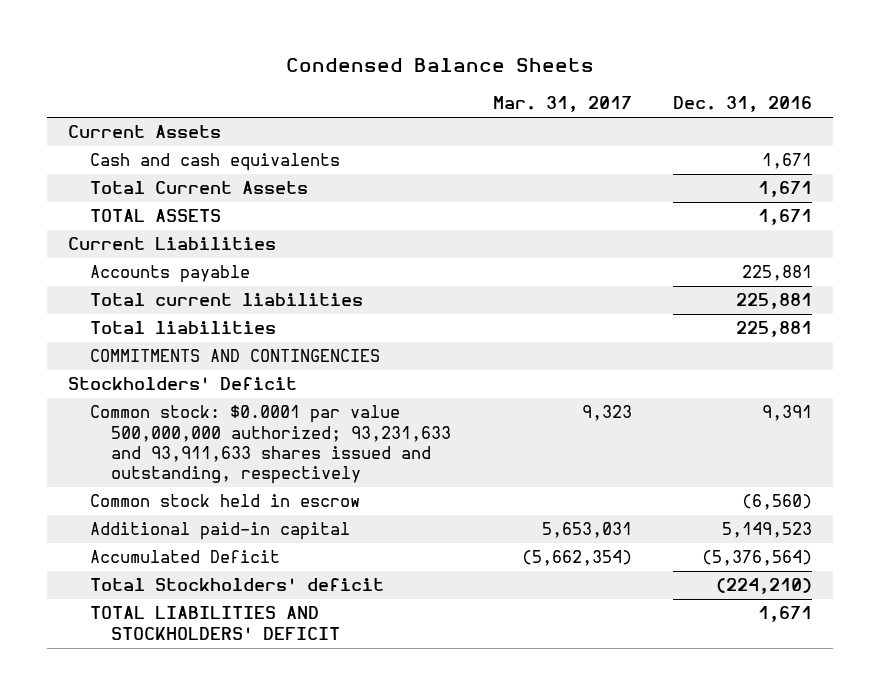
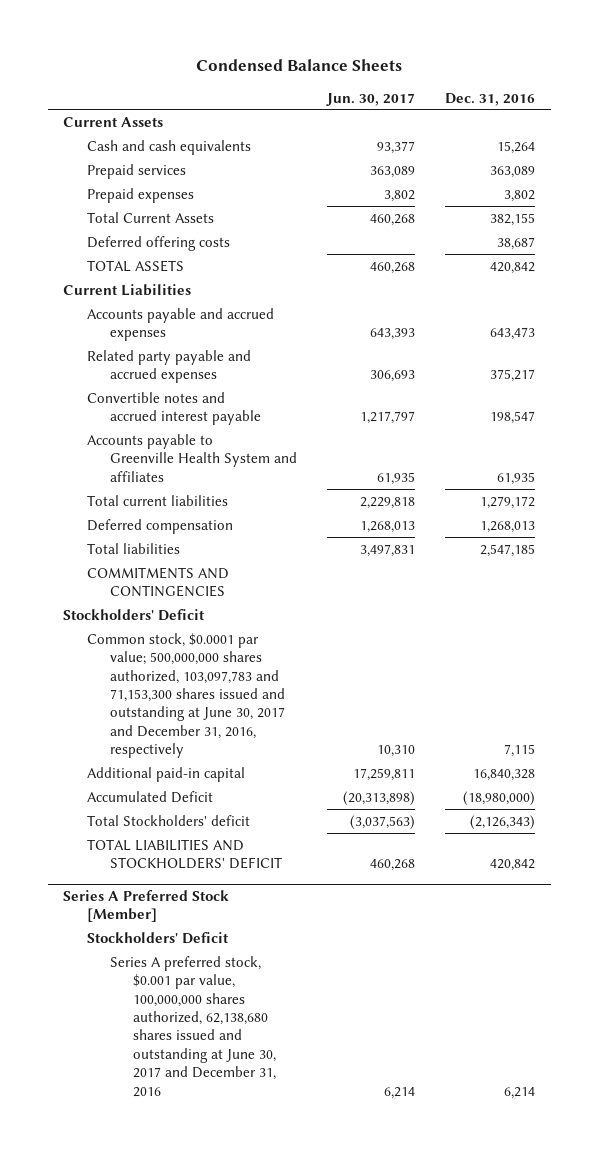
- | Mar. 31, 2017 | Dec. 31, 2016
+ | Jun. 30, 2017 | Dec. 31, 2016
- Cash and cash equivalents | | 1,671
- Total Current Assets | | 1,671
- TOTAL ASSETS | | 1,671
+ Cash and cash equivalents | 93,377 | 15,264
+ Prepaid services | 363,089 | 363,089
+ Prepaid expenses | 3,802 | 3,802
+ Total Current Assets | 460,268 | 382,155
+ Deferred offering costs | | 38,687
+ TOTAL ASSETS | 460,268 | 420,842
- Accounts payable | | 225,881
- Total current liabilities | | 225,881
- Total liabilities | | 225,881
+ Accounts payable and accrued expenses | 643,393 | 643,473
+ Related party payable and accrued expenses | 306,693 | 375,217
+ Convertible notes and accrued interest payable | 1,217,797 | 198,547
+ Accounts payable to Greenville Health System and affiliates | 61,935 | 61,935
+ Total current liabilities | 2,229,818 | 1,279,172
+ Deferred compensation | 1,268,013 | 1,268,013
+ Total liabilities | 3,497,831 | 2,547,185
- Common stock: $0.0001 par value 500,000,000 authorized; 93,231,633 and 93,911,633 shares issued and outstanding, respectively | 9,323 | 9,391
- Common stock held in escrow | | (6,560)
- Additional paid-in capital | 5,653,031 | 5,149,523
- Accumulated Deficit | (5,662,354) | (5,376,564)
- Total Stockholders' deficit | | (224,210)
- TOTAL LIABILITIES AND STOCKHOLDERS' DEFICIT | | 1,671
+ Common stock, $0.0001 par value; 500,000,000 shares authorized, 103,097,783 and 71,153,300 shares issued and outstanding at June 30, 2017 and December 31, 2016, respectively | 10,310 | 7,115
+ Additional paid-in capital | 17,259,811 | 16,840,328
+ Accumulated Deficit | (20,313,898) | (18,980,000)
+ Total Stockholders' deficit | (3,037,563) | (2,126,343)
+ TOTAL LIABILITIES AND STOCKHOLDERS' DEFICIT | 460,268 | 420,842
+ Series A Preferred Stock [Member]
+ Stockholders' Deficit
+ Series A preferred stock, $0.001 par value, 100,000,000 shares authorized, 62,138,680 shares issued and outstanding at June 30, 2017 and December 31, 2016 | 6,214 | 6,214

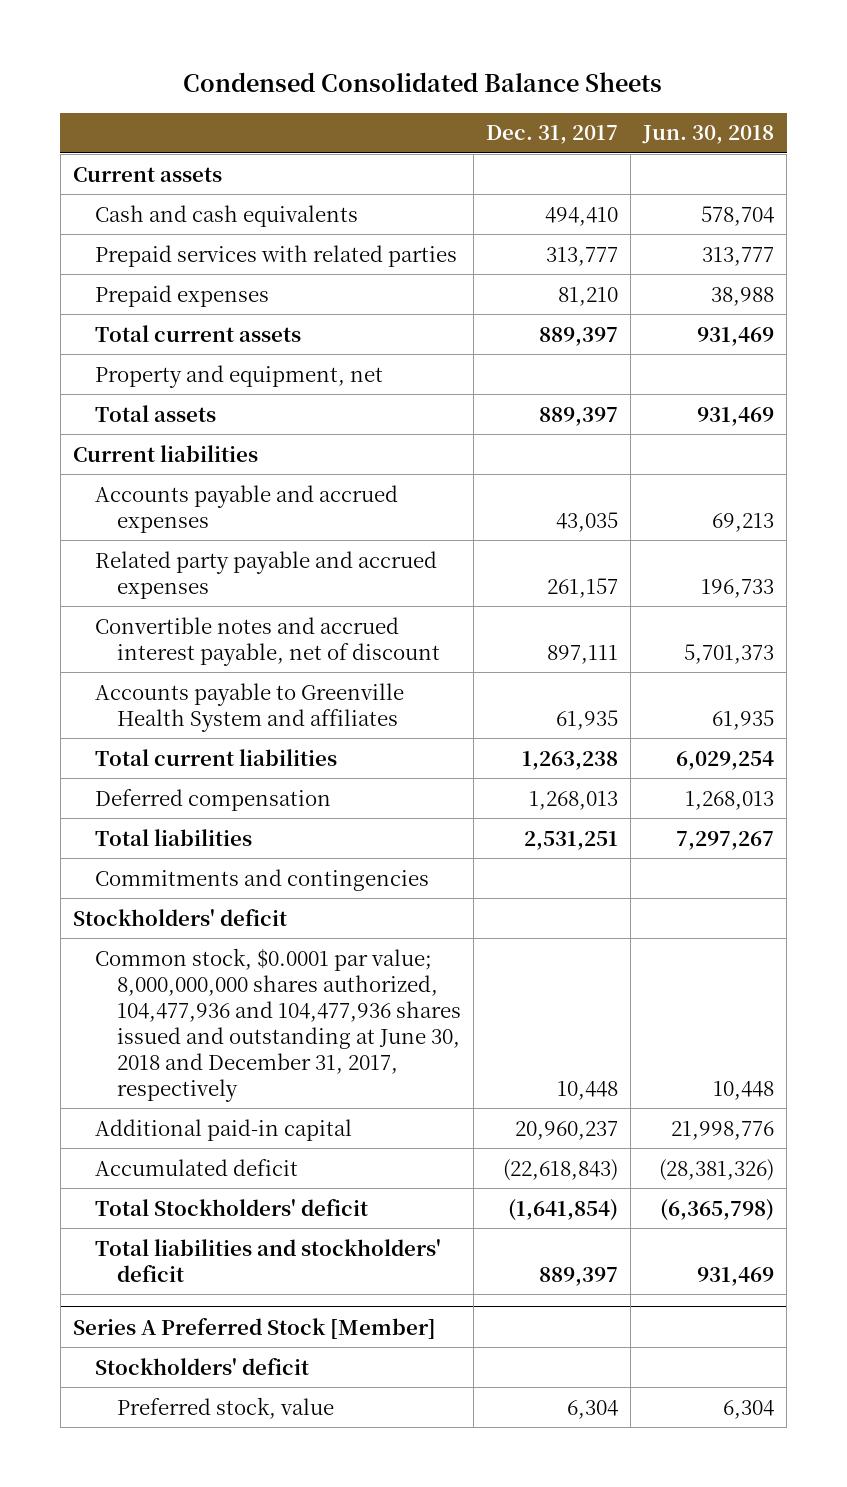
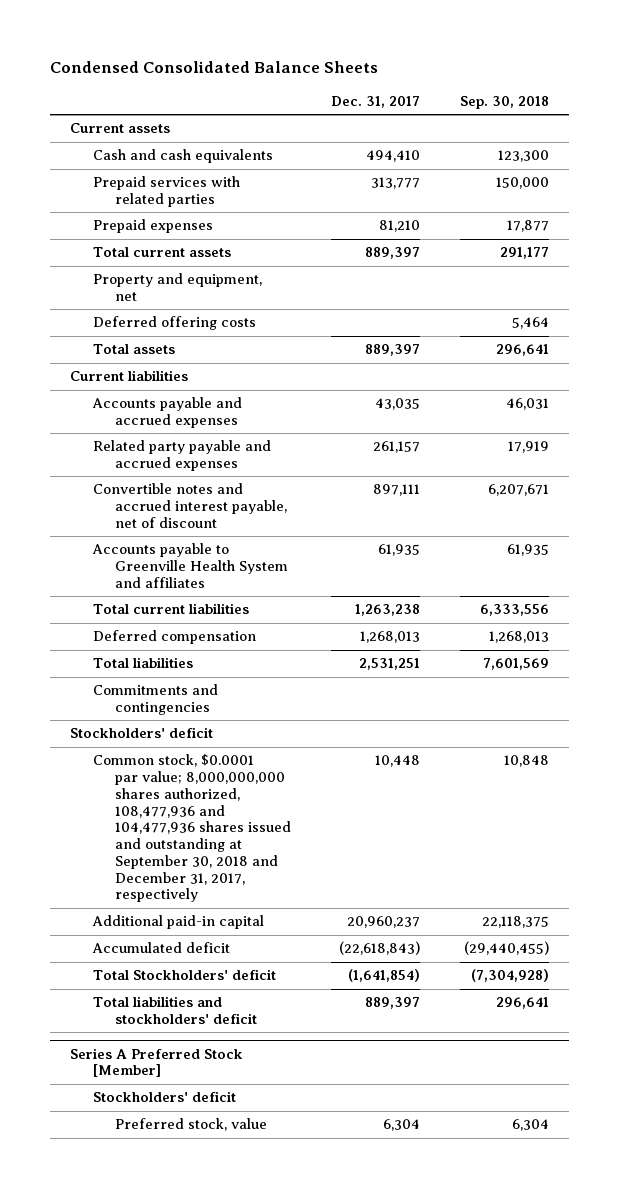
- | Dec. 31, 2017 | Jun. 30, 2018
+ | Dec. 31, 2017 | Sep. 30, 2018
+ Deferred offering costs | | 5,464
- Common stock, $0.0001 par value; 8,000,000,000 shares authorized, 104,477,936 and 104,477,936 shares issued and outstanding at June 30, 2018 and December 31, 2017, respectively | 10,448 | 10,448
+ Common stock, $0.0001 par value; 8,000,000,000 shares authorized, 108,477,936 and 104,477,936 shares issued and outstanding at September 30, 2018 and December 31, 2017, respectively | 10,448 | 10,848

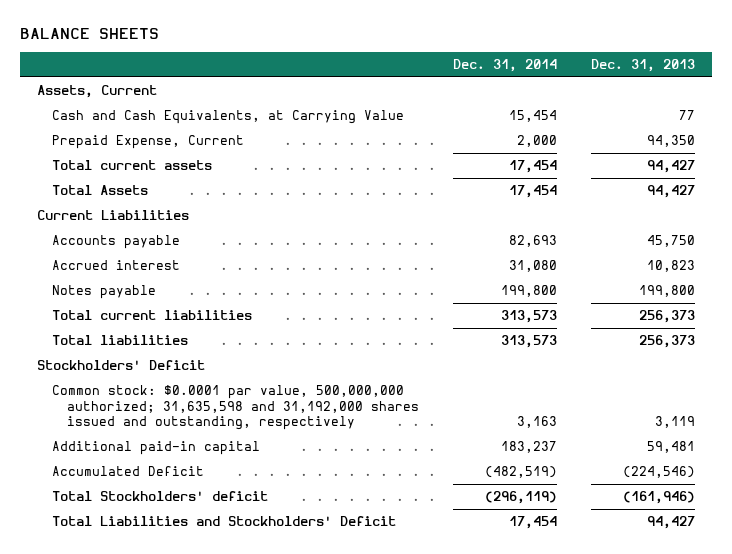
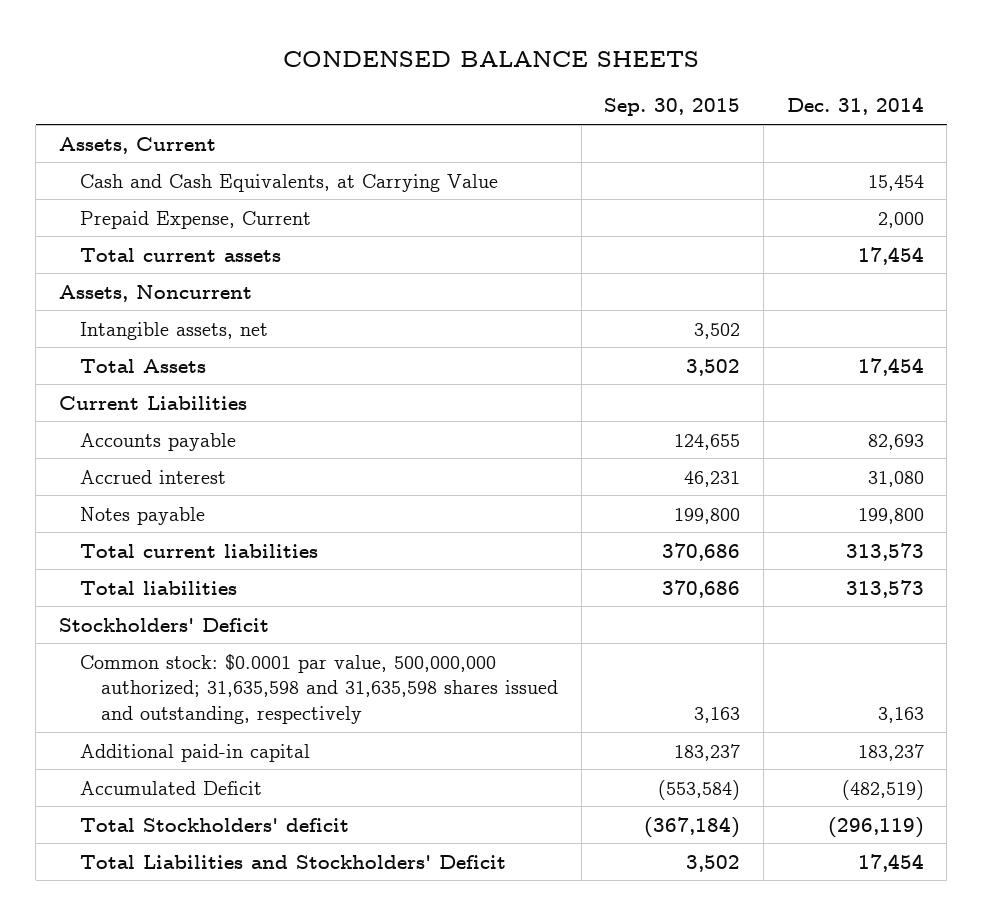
- BALANCE SHEETS
+ CONDENSED BALANCE SHEETS
- | Dec. 31, 2014 | Dec. 31, 2013
+ | Sep. 30, 2015 | Dec. 31, 2014
+ Assets, Noncurrent
+ Intangible assets, net | 3,502 |
- Common stock: $0.0001 par value, 500,000,000 authorized; 31,635,598 and 31,192,000 shares issued and outstanding, respectively | 3,163 | 3,119
+ Common stock: $0.0001 par value, 500,000,000 authorized; 31,635,598 and 31,635,598 shares issued and outstanding, respectively | 3,163 | 3,163

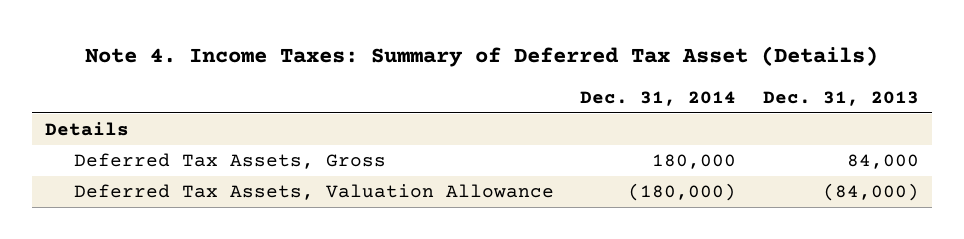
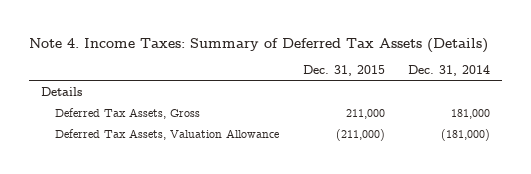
- Note 4. Income Taxes: Summary of Deferred Tax Asset (Details)
+ Note 4. Income Taxes: Summary of Deferred Tax Assets (Details)
- | Dec. 31, 2014 | Dec. 31, 2013
+ | Dec. 31, 2015 | Dec. 31, 2014
- Deferred Tax Assets, Gross | 180,000 | 84,000
- Deferred Tax Assets, Valuation Allowance | (180,000) | (84,000)
+ Deferred Tax Assets, Gross | 211,000 | 181,000
+ Deferred Tax Assets, Valuation Allowance | (211,000) | (181,000)

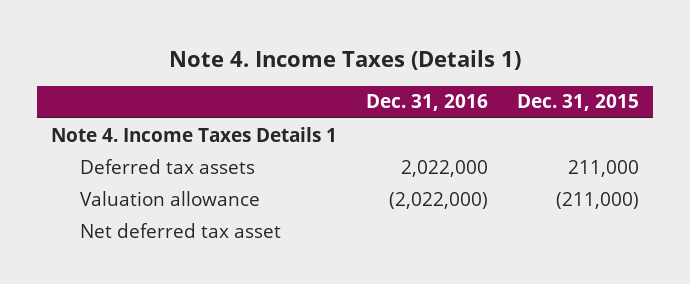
- Note 4. Income Taxes: Summary of Deferred Tax Assets (Details)
+ Note 4. Income Taxes (Details 1)
- | Dec. 31, 2015 | Dec. 31, 2014
+ | Dec. 31, 2016 | Dec. 31, 2015
- Details
- Deferred Tax Assets, Gross | 211,000 | 181,000
- Deferred Tax Assets, Valuation Allowance | (211,000) | (181,000)
+ Note 4. Income Taxes Details 1
+ Deferred tax assets | 2,022,000 | 211,000
+ Valuation allowance | (2,022,000) | (211,000)
+ Net deferred tax asset

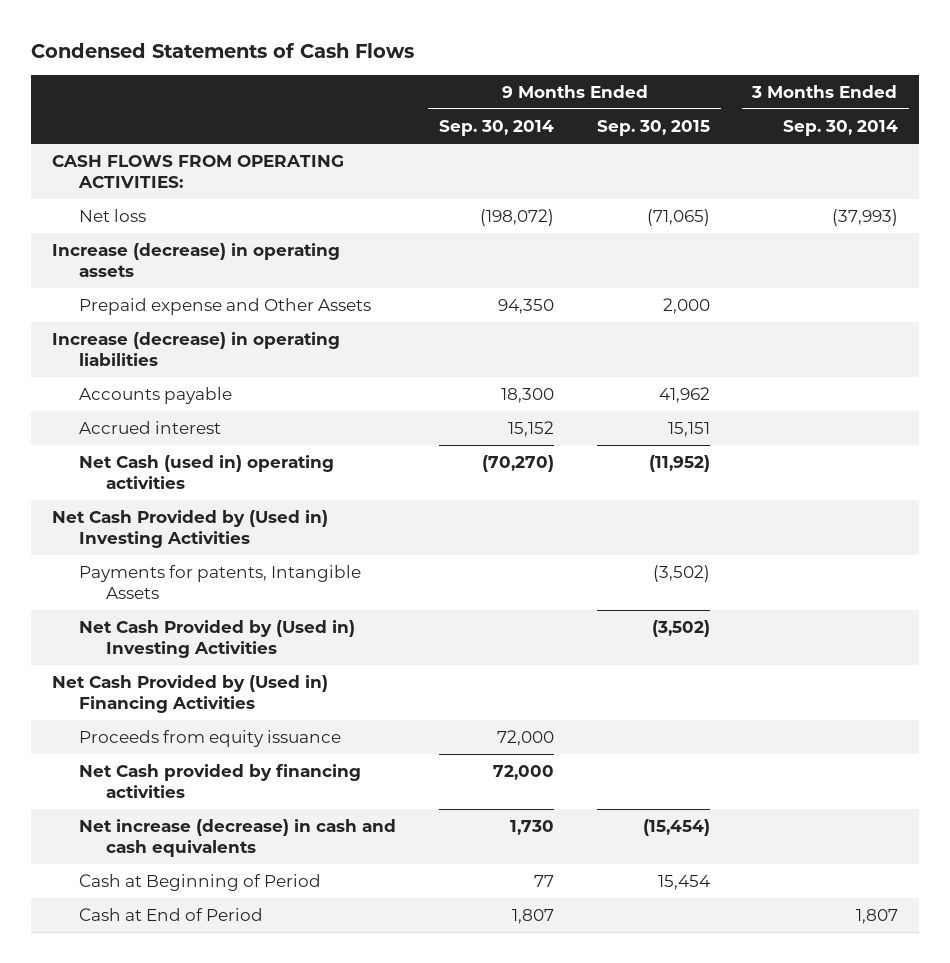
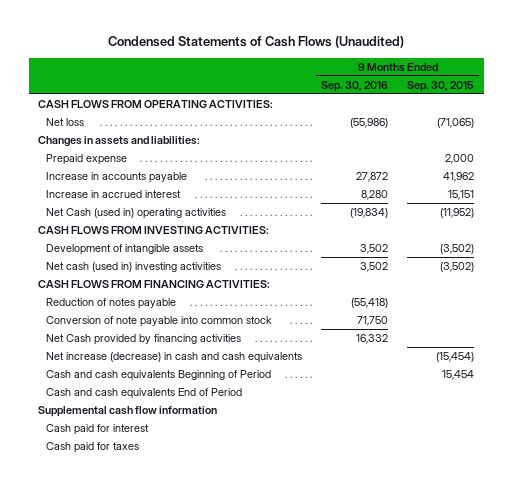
- Condensed Statements of Cash Flows
+ Condensed Statements of Cash Flows (Unaudited)
- | 9 Months Ended Sep. 30, 2014 | 9 Months Ended Sep. 30, 2015 | 3 Months Ended Sep. 30, 2014
+ | 9 Months Ended Sep. 30, 2016 | 9 Months Ended Sep. 30, 2015
- Increase (decrease) in operating assets
- Prepaid expense and Other Assets | 94,350 | 2,000 |
- Increase (decrease) in operating liabilities
- Accounts payable | 18,300 | 41,962 |
- Accrued interest | 15,152 | 15,151 |
+ Changes in assets and liabilities:
+ Prepaid expense | | 2,000
+ Increase in accounts payable | 27,872 | 41,962
+ Increase in accrued interest | 8,280 | 15,151
- Net Cash Provided by (Used in) Investing Activities
- Payments for patents, Intangible Assets | | (3,502) |
- Net Cash Provided by (Used in) Investing Activities | | (3,502) |
- Net Cash Provided by (Used in) Financing Activities
- Proceeds from equity issuance | 72,000 | |
+ CASH FLOWS FROM INVESTING ACTIVITIES:
+ Development of intangible assets | 3,502 | (3,502)
+ Net cash (used in) investing activities | 3,502 | (3,502)
+ CASH FLOWS FROM FINANCING ACTIVITIES:
+ Reduction of notes payable | (55,418) |
+ Conversion of note payable into common stock | 71,750 |
- Cash at Beginning of Period | 77 | 15,454 |
- Cash at End of Period | 1,807 | | 1,807
+ Cash and cash equivalents Beginning of Period | | 15,454
+ Cash and cash equivalents End of Period
+ Supplemental cash flow information
+ Cash paid for interest
+ Cash paid for taxes

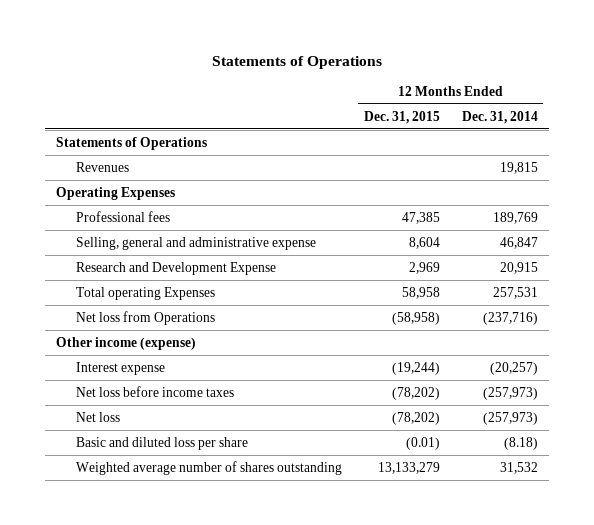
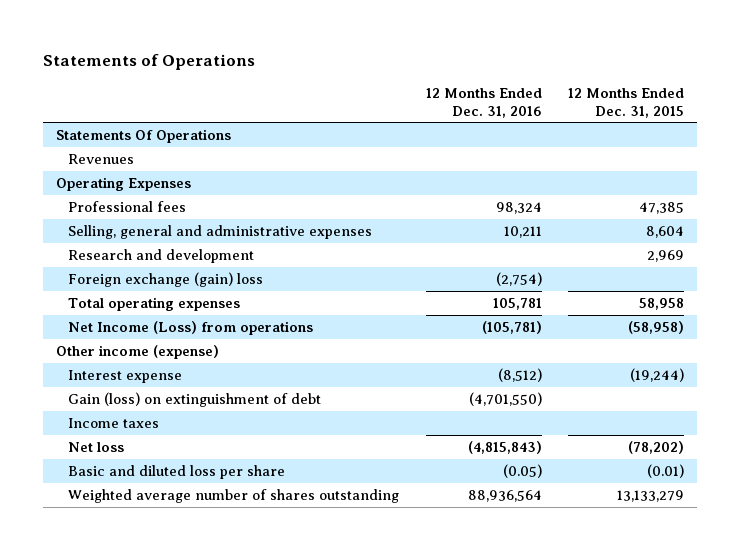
- | 12 Months Ended Dec. 31, 2015 | 12 Months Ended Dec. 31, 2014
+ | 12 Months Ended Dec. 31, 2016 | 12 Months Ended Dec. 31, 2015
- Statements of Operations
+ Statements Of Operations
- Selling, general and administrative expense | 8,604 | 46,847
- Research and Development Expense | 2,969 | 20,915
- Total operating Expenses | 58,958 | 257,531
- Net loss from Operations | (58,958) | (237,716)
+ Selling, general and administrative expenses | 10,211 | 8,604
+ Research and development | | 2,969
+ Foreign exchange (gain) loss | (2,754) |
+ Total operating expenses | 105,781 | 58,958
+ Net Income (Loss) from operations | (105,781) | (58,958)
- Net loss before income taxes | (78,202) | (257,973)
+ Gain (loss) on extinguishment of debt | (4,701,550) |
+ Income taxes

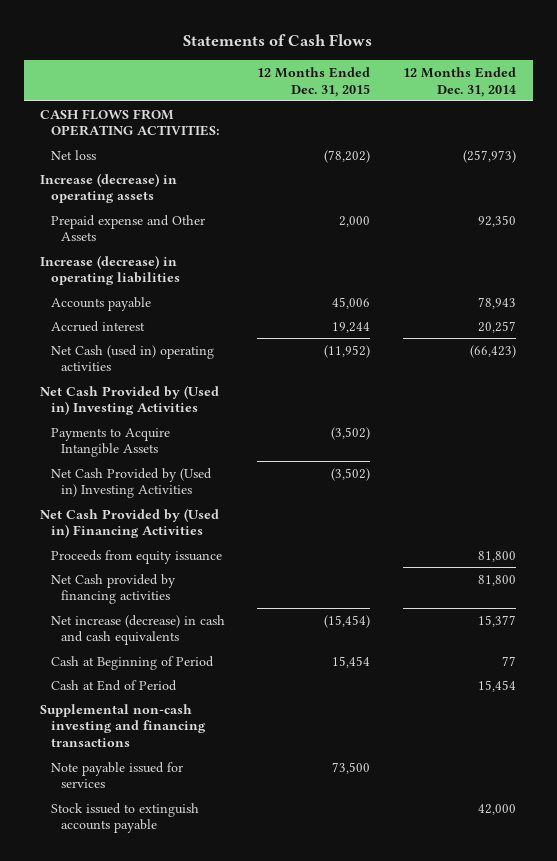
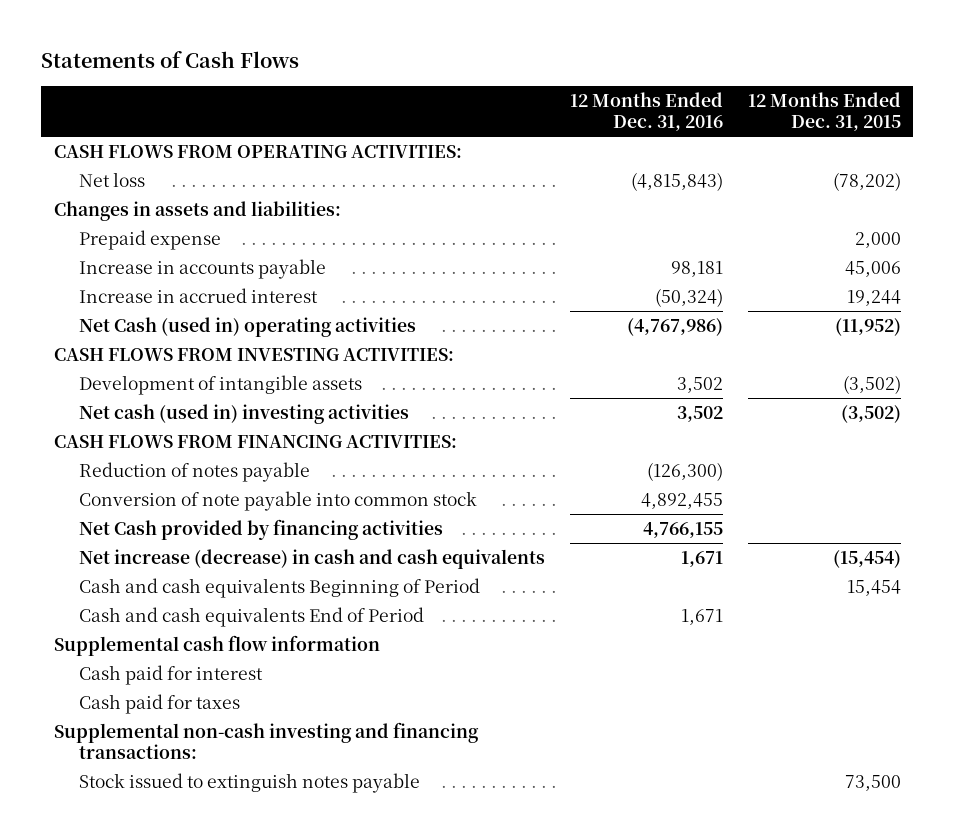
- | 12 Months Ended Dec. 31, 2015 | 12 Months Ended Dec. 31, 2014
+ | 12 Months Ended Dec. 31, 2016 | 12 Months Ended Dec. 31, 2015
- Increase (decrease) in operating assets
- Prepaid expense and Other Assets | 2,000 | 92,350
- Increase (decrease) in operating liabilities
- Accounts payable | 45,006 | 78,943
- Accrued interest | 19,244 | 20,257
+ Changes in assets and liabilities:
+ Prepaid expense | | 2,000
+ Increase in accounts payable | 98,181 | 45,006
+ Increase in accrued interest | (50,324) | 19,244
- Net Cash Provided by (Used in) Investing Activities
- Payments to Acquire Intangible Assets | (3,502) |
- Net Cash Provided by (Used in) Investing Activities | (3,502) |
- Net Cash Provided by (Used in) Financing Activities
- Proceeds from equity issuance | | 81,800
+ CASH FLOWS FROM INVESTING ACTIVITIES:
+ Development of intangible assets | 3,502 | (3,502)
+ Net cash (used in) investing activities | 3,502 | (3,502)
+ CASH FLOWS FROM FINANCING ACTIVITIES:
+ Reduction of notes payable | (126,300) |
+ Conversion of note payable into common stock | 4,892,455 |
- Cash at Beginning of Period | 15,454 | 77
- Cash at End of Period | | 15,454
- Supplemental non-cash investing and financing transactions
- Note payable issued for services | 73,500 |
- Stock issued to extinguish accounts payable | | 42,000
+ Cash and cash equivalents Beginning of Period | | 15,454
+ Cash and cash equivalents End of Period | 1,671 |
+ Supplemental cash flow information
+ Cash paid for interest
+ Cash paid for taxes
+ Supplemental non-cash investing and financing transactions:
+ Stock issued to extinguish notes payable | | 73,500

